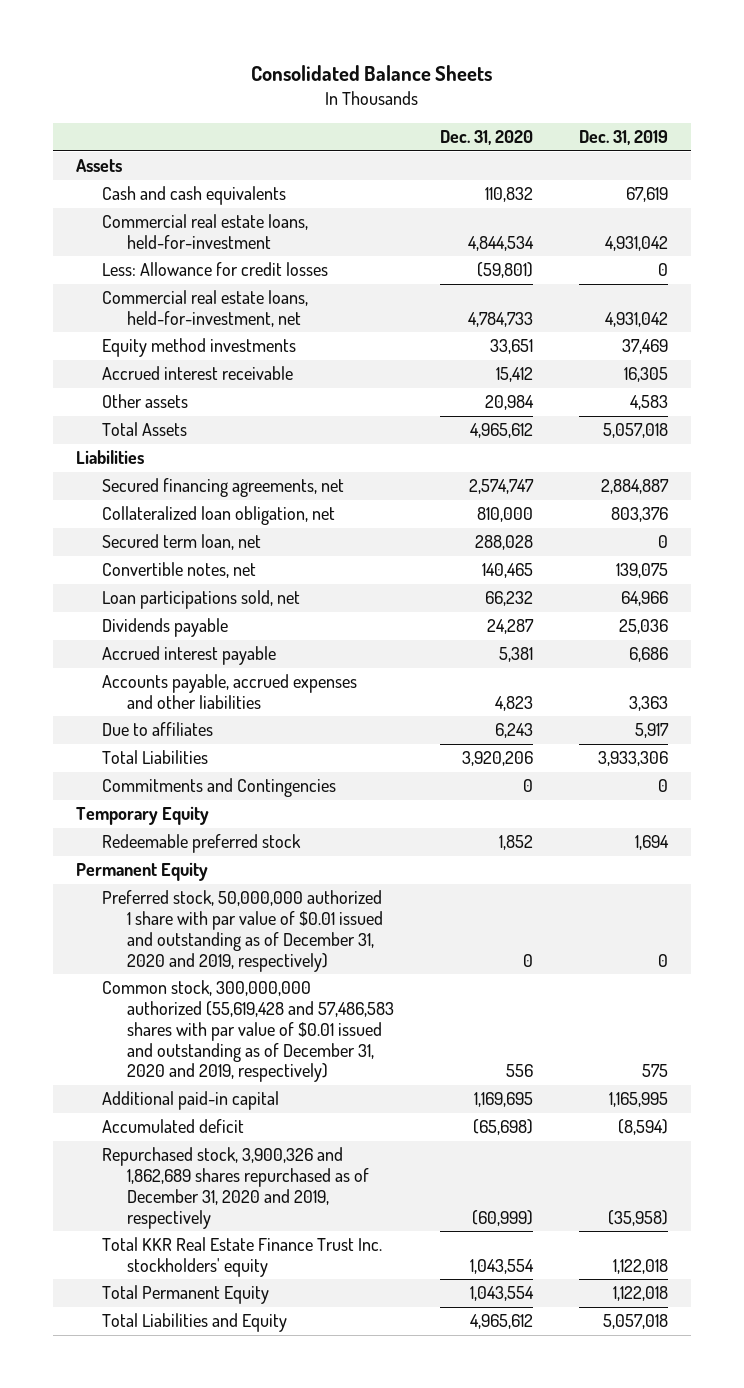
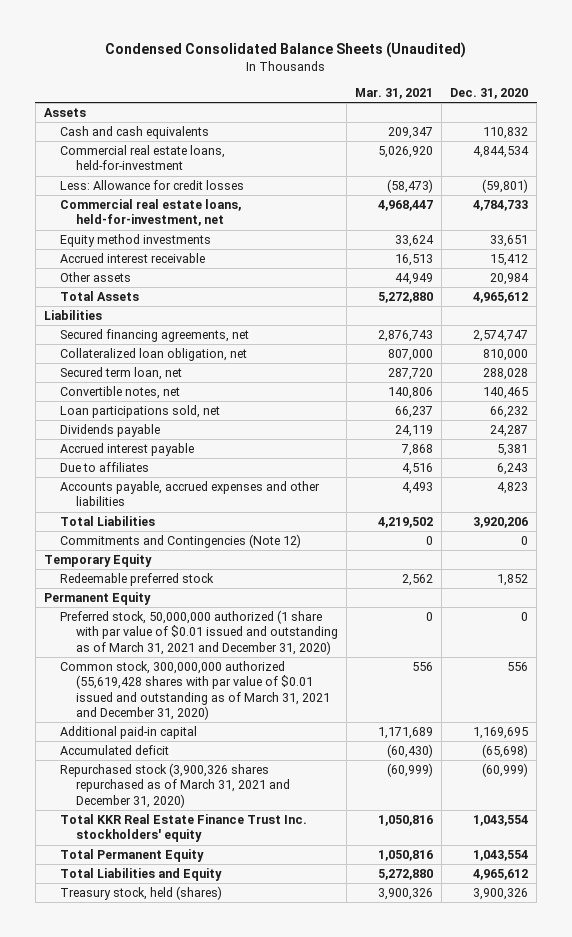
- Consolidated Balance Sheets
+ Condensed Consolidated Balance Sheets (Unaudited)
- | Dec. 31, 2020 | Dec. 31, 2019
+ | Mar. 31, 2021 | Dec. 31, 2020
moved down: Accounts payable, accrued expenses and other liabilities | 4,493 | 4,823
- Commitments and Contingencies | 0 | 0
+ Commitments and Contingencies (Note 12) | 0 | 0
- Preferred stock, 50,000,000 authorized 1 share with par value of $0.01 issued and outstanding as of December 31, 2020 and 2019, respectively) | 0 | 0
- Common stock, 300,000,000 authorized (55,619,428 and 57,486,583 shares with par value of $0.01 issued and outstanding as of December 31, 2020 and 2019, respectively) | 556 | 575
+ Preferred stock, 50,000,000 authorized (1 share with par value of $0.01 issued and outstanding as of March 31, 2021 and December 31, 2020) | 0 | 0
+ Common stock, 300,000,000 authorized (55,619,428 shares with par value of $0.01 issued and outstanding as of March 31, 2021 and December 31, 2020) | 556 | 556
- Repurchased stock, 3,900,326 and 1,862,689 shares repurchased as of December 31, 2020 and 2019, respectively | (60,999) | (35,958)
+ Repurchased stock (3,900,326 shares repurchased as of March 31, 2021 and December 31, 2020) | (60,999) | (60,999)
+ Treasury stock, held (shares) | 3,900,326 | 3,900,326

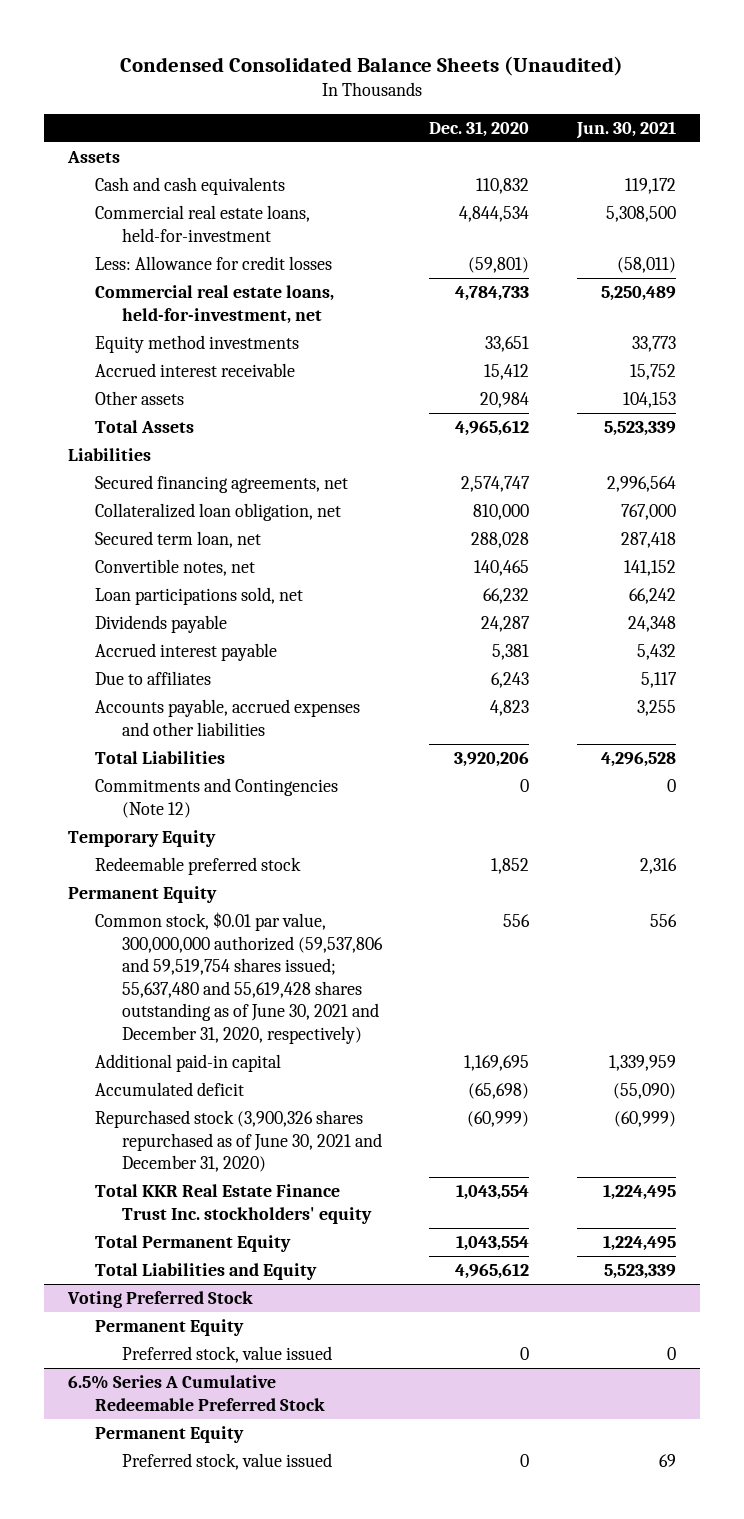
- | Mar. 31, 2021 | Dec. 31, 2020
+ | Dec. 31, 2020 | Jun. 30, 2021
- Preferred stock, 50,000,000 authorized (1 share with par value of $0.01 issued and outstanding as of March 31, 2021 and December 31, 2020) | 0 | 0
- Common stock, 300,000,000 authorized (55,619,428 shares with par value of $0.01 issued and outstanding as of March 31, 2021 and December 31, 2020) | 556 | 556
+ Common stock, $0.01 par value, 300,000,000 authorized (59,537,806 and 59,519,754 shares issued; 55,637,480 and 55,619,428 shares outstanding as of June 30, 2021 and December 31, 2020, respectively) | 556 | 556
- Repurchased stock (3,900,326 shares repurchased as of March 31, 2021 and December 31, 2020) | (60,999) | (60,999)
+ Repurchased stock (3,900,326 shares repurchased as of June 30, 2021 and December 31, 2020) | (60,999) | (60,999)
- Treasury stock, held (shares) | 3,900,326 | 3,900,326
+ Voting Preferred Stock
+ Permanent Equity
+ Preferred stock, value issued | 0 | 0
+ 6.5% Series A Cumulative Redeemable Preferred Stock
+ Permanent Equity
+ Preferred stock, value issued | 0 | 69

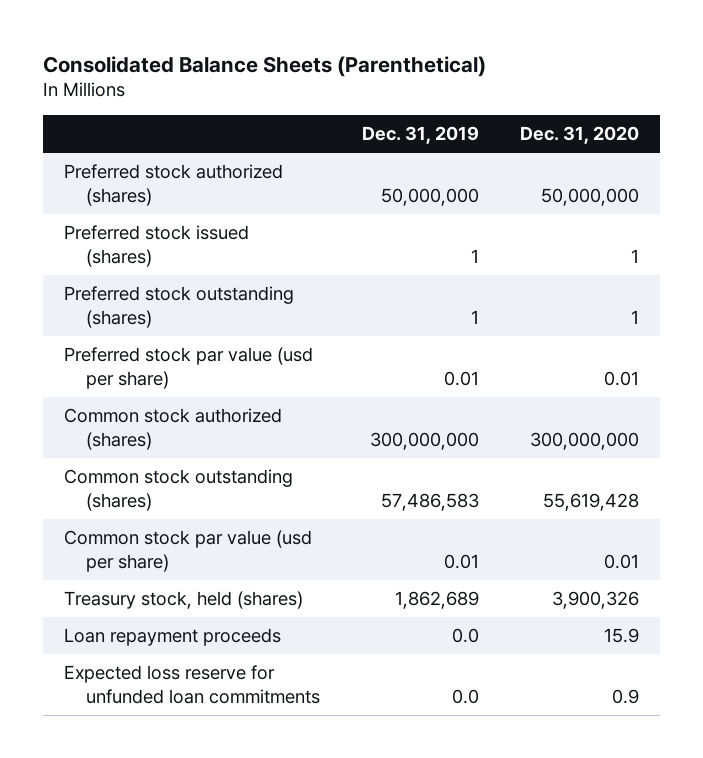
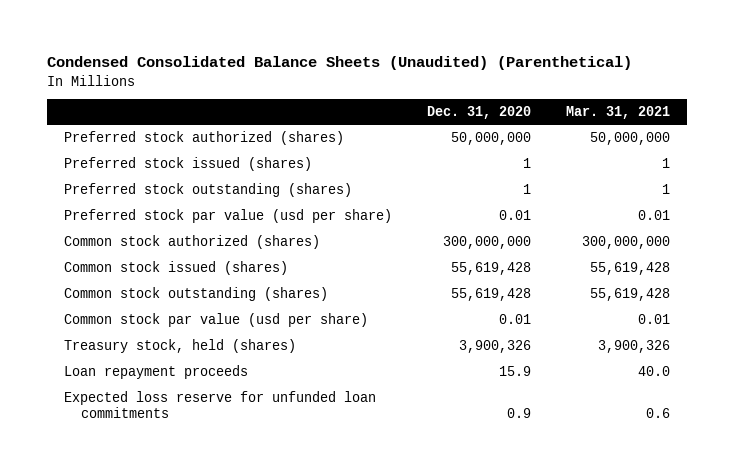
- Consolidated Balance Sheets (Parenthetical)
+ Condensed Consolidated Balance Sheets (Unaudited) (Parenthetical)
- | Dec. 31, 2019 | Dec. 31, 2020
+ | Dec. 31, 2020 | Mar. 31, 2021
+ Common stock issued (shares) | 55,619,428 | 55,619,428

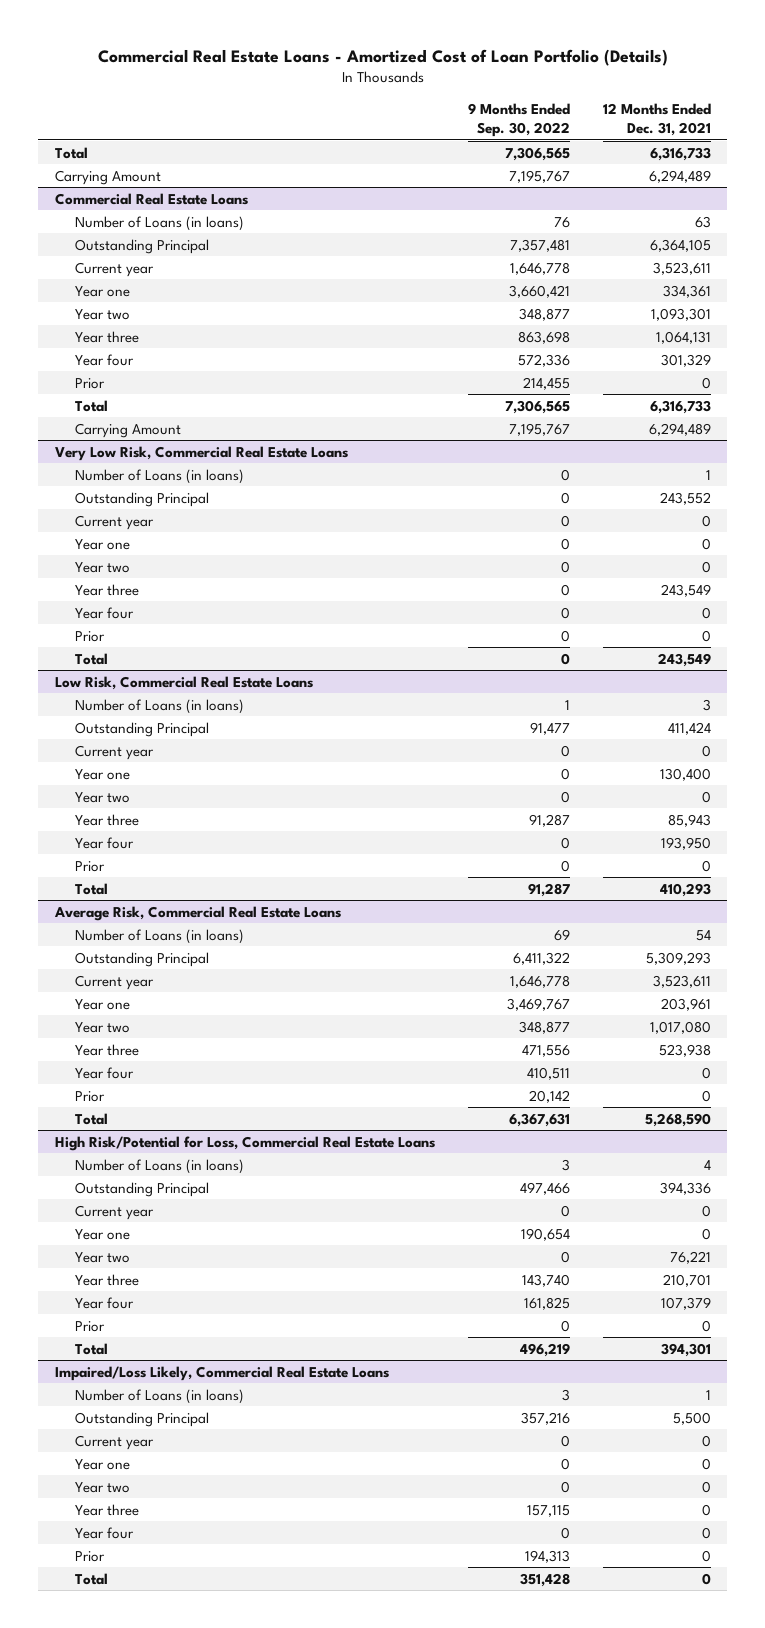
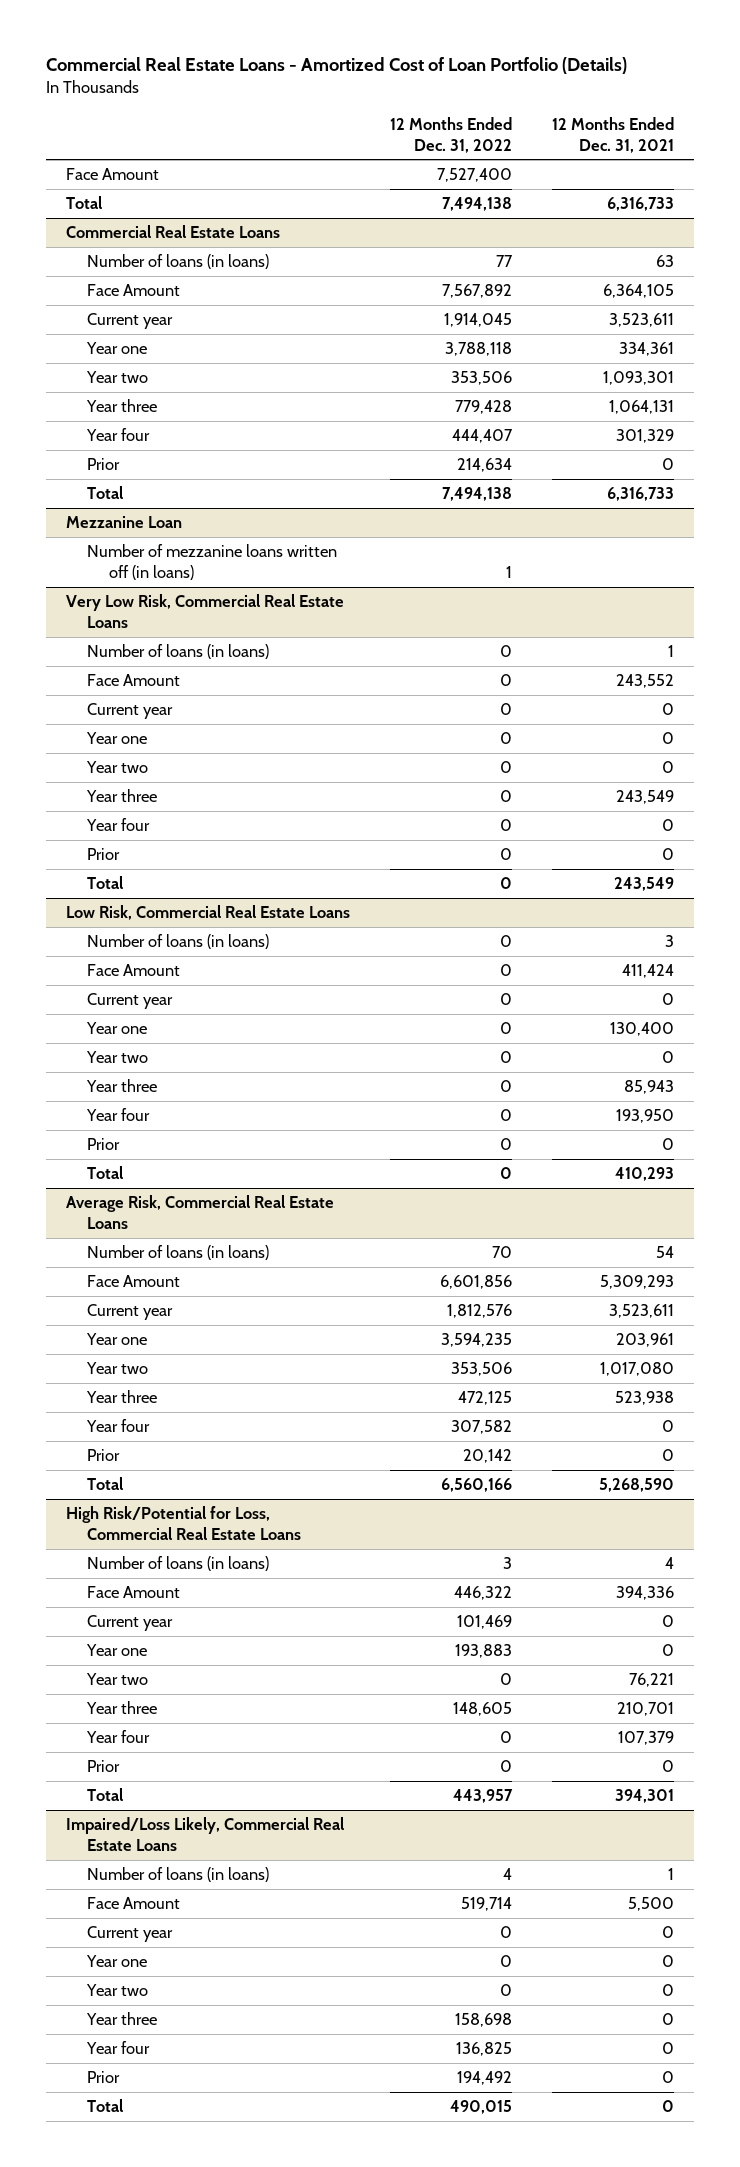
- | 9 Months Ended Sep. 30, 2022 | 12 Months Ended Dec. 31, 2021
+ | 12 Months Ended Dec. 31, 2022 | 12 Months Ended Dec. 31, 2021
+ Face Amount | 7,527,400 |
- Carrying Amount | 7,195,767 | 6,294,489
@ Commercial Real Estate Loans
- Number of Loans (in loans) | 76 | 63
- Outstanding Principal | 7,357,481 | 6,364,105
+ Number of loans (in loans) | 77 | 63
+ Face Amount | 7,567,892 | 6,364,105
- Carrying Amount | 7,195,767 | 6,294,489
+ Mezzanine Loan
+ Number of mezzanine loans written off (in loans) | 1 |
@ Very Low Risk, Commercial Real Estate Loans
- Number of Loans (in loans) | 0 | 1
- Outstanding Principal | 0 | 243,552
+ Number of loans (in loans) | 0 | 1
+ Face Amount | 0 | 243,552
@ Low Risk, Commercial Real Estate Loans
- Number of Loans (in loans) | 1 | 3
- Outstanding Principal | 91,477 | 411,424
+ Number of loans (in loans) | 0 | 3
+ Face Amount | 0 | 411,424
@ Average Risk, Commercial Real Estate Loans
- Number of Loans (in loans) | 69 | 54
- Outstanding Principal | 6,411,322 | 5,309,293
+ Number of loans (in loans) | 70 | 54
+ Face Amount | 6,601,856 | 5,309,293
@ High Risk/Potential for Loss, Commercial Real Estate Loans
- Number of Loans (in loans) | 3 | 4
- Outstanding Principal | 497,466 | 394,336
+ Number of loans (in loans) | 3 | 4
+ Face Amount | 446,322 | 394,336
@ Impaired/Loss Likely, Commercial Real Estate Loans
- Number of Loans (in loans) | 3 | 1
- Outstanding Principal | 357,216 | 5,500
+ Number of loans (in loans) | 4 | 1
+ Face Amount | 519,714 | 5,500

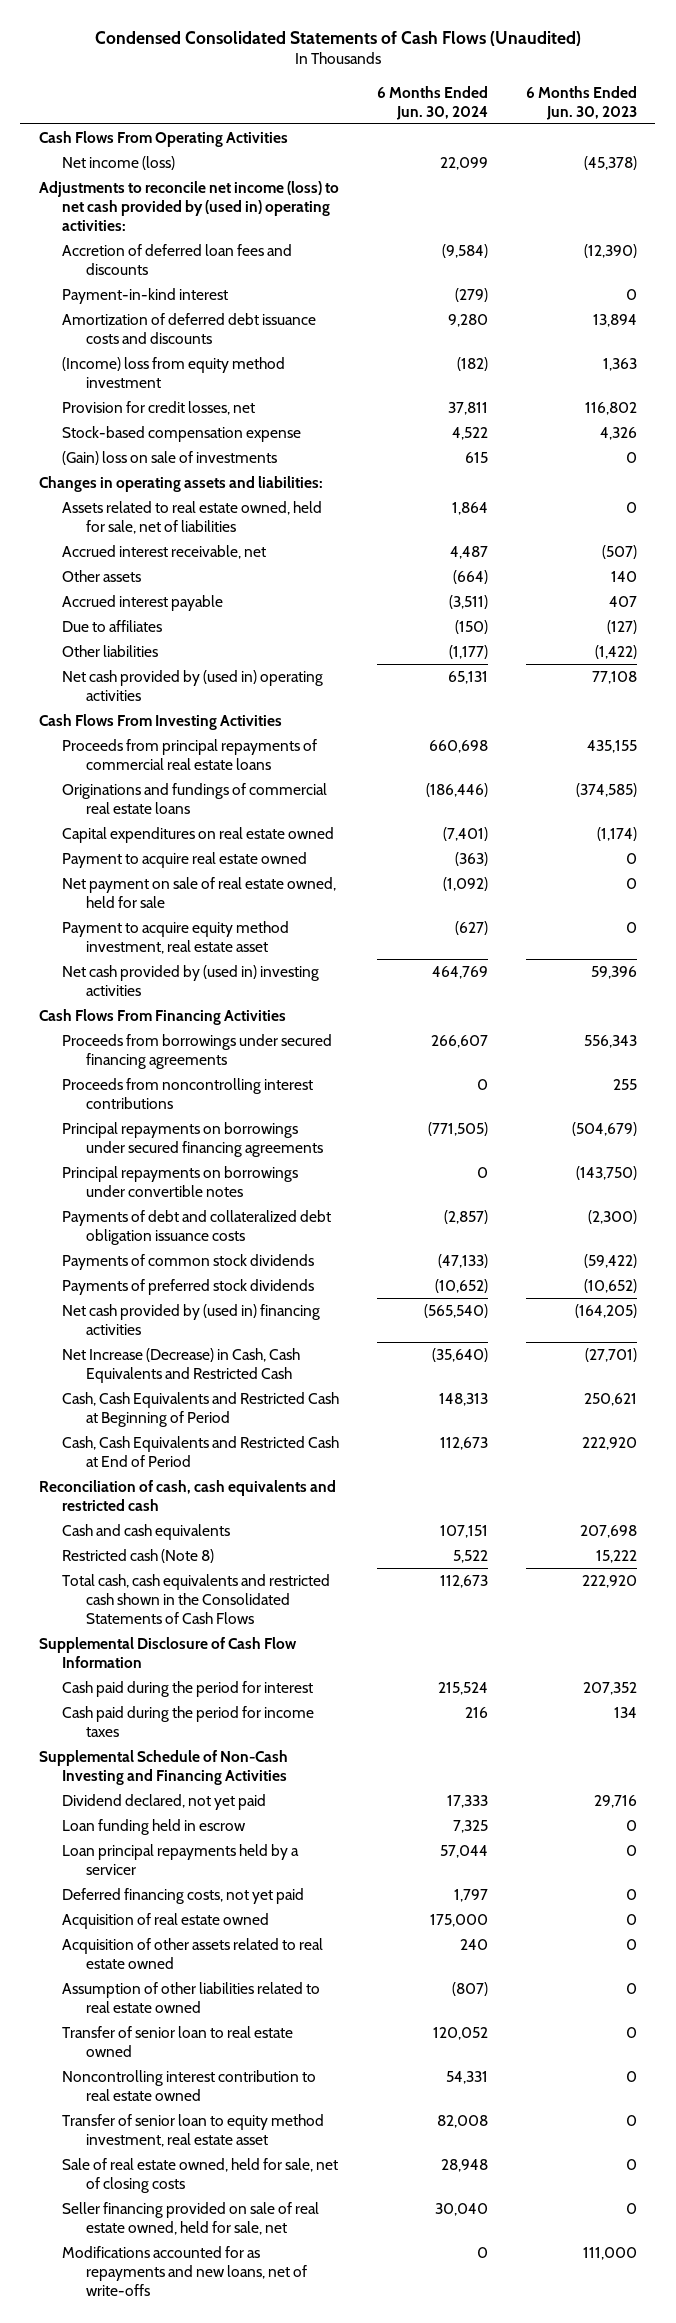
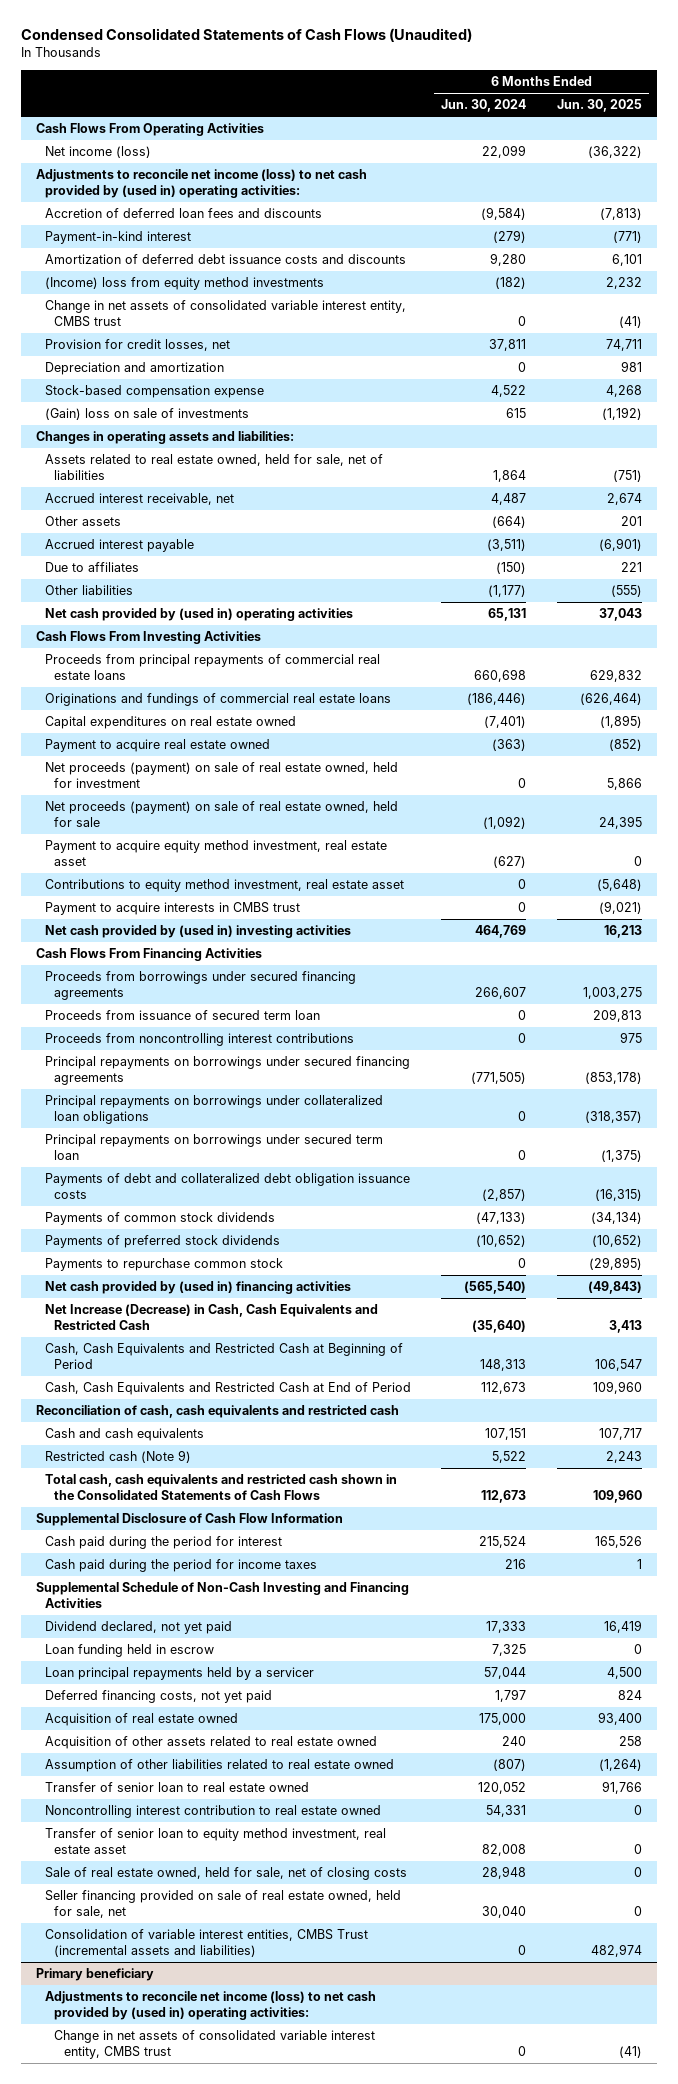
- | 6 Months Ended Jun. 30, 2024 | 6 Months Ended Jun. 30, 2023
+ | 6 Months Ended Jun. 30, 2024 | 6 Months Ended Jun. 30, 2025
- (Income) loss from equity method investment | (182) | 1,363
+ (Income) loss from equity method investments | (182) | 2,232
+ Change in net assets of consolidated variable interest entity, CMBS trust | 0 | (41)
+ Depreciation and amortization | 0 | 981
- Net payment on sale of real estate owned, held for sale | (1,092) | 0
+ Net proceeds (payment) on sale of real estate owned, held for investment | 0 | 5,866
+ Net proceeds (payment) on sale of real estate owned, held for sale | (1,092) | 24,395
+ Contributions to equity method investment, real estate asset | 0 | (5,648)
+ Payment to acquire interests in CMBS trust | 0 | (9,021)
+ Proceeds from issuance of secured term loan | 0 | 209,813
- Principal repayments on borrowings under convertible notes | 0 | (143,750)
+ Principal repayments on borrowings under collateralized loan obligations | 0 | (318,357)
+ Principal repayments on borrowings under secured term loan | 0 | (1,375)
+ Payments to repurchase common stock | 0 | (29,895)
- Restricted cash (Note 8) | 5,522 | 15,222
+ Restricted cash (Note 9) | 5,522 | 2,243
- Modifications accounted for as repayments and new loans, net of write-offs | 0 | 111,000
+ Consolidation of variable interest entities, CMBS Trust (incremental assets and liabilities) | 0 | 482,974
+ Primary beneficiary
+ Adjustments to reconcile net income (loss) to net cash provided by (used in) operating activities:
+ Change in net assets of consolidated variable interest entity, CMBS trust | 0 | (41)

